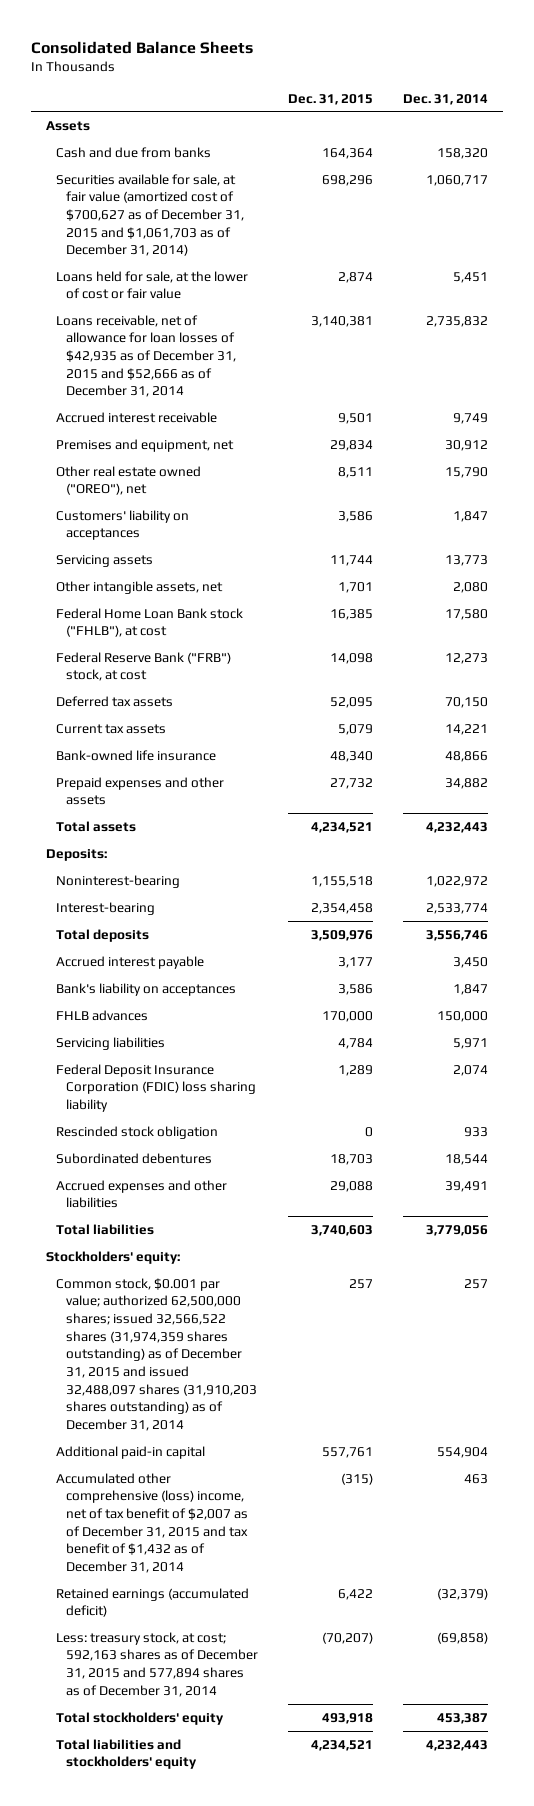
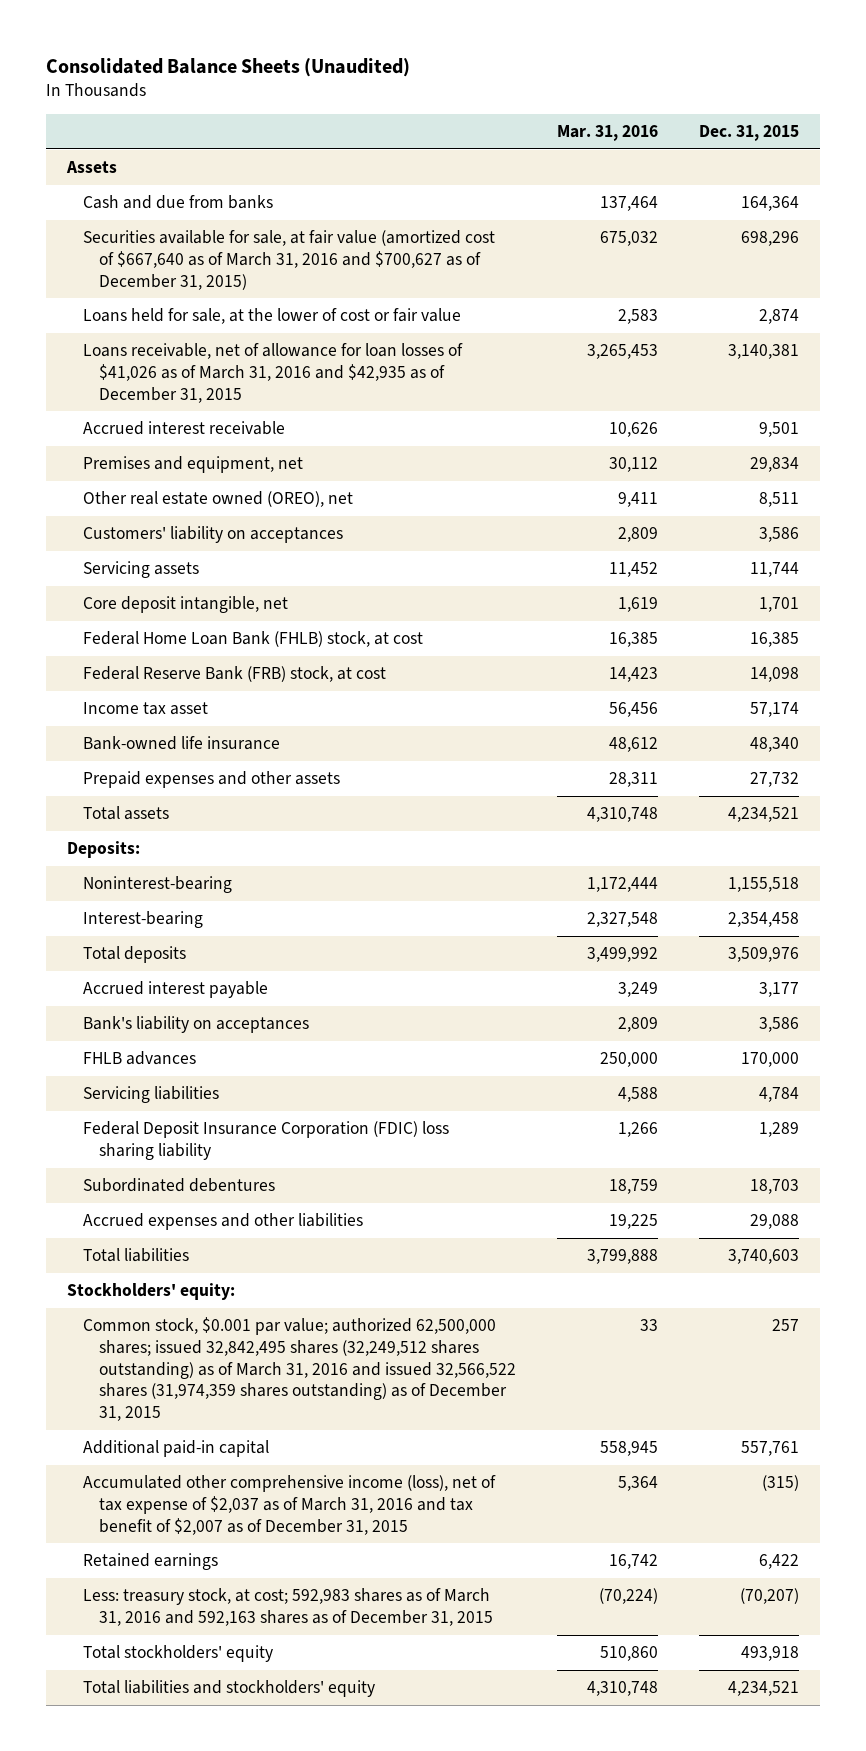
- Consolidated Balance Sheets
+ Consolidated Balance Sheets (Unaudited)
- | Dec. 31, 2015 | Dec. 31, 2014
+ | Mar. 31, 2016 | Dec. 31, 2015
- Securities available for sale, at fair value (amortized cost of $700,627 as of December 31, 2015 and $1,061,703 as of December 31, 2014) | 698,296 | 1,060,717
+ Securities available for sale, at fair value (amortized cost of $667,640 as of March 31, 2016 and $700,627 as of December 31, 2015) | 675,032 | 698,296
- Loans receivable, net of allowance for loan losses of $42,935 as of December 31, 2015 and $52,666 as of December 31, 2014 | 3,140,381 | 2,735,832
+ Loans receivable, net of allowance for loan losses of $41,026 as of March 31, 2016 and $42,935 as of December 31, 2015 | 3,265,453 | 3,140,381
- Other real estate owned ("OREO"), net | 8,511 | 15,790
+ Other real estate owned (OREO), net | 9,411 | 8,511
- Other intangible assets, net | 1,701 | 2,080
- Federal Home Loan Bank stock ("FHLB"), at cost | 16,385 | 17,580
- Federal Reserve Bank ("FRB") stock, at cost | 14,098 | 12,273
- Deferred tax assets | 52,095 | 70,150
- Current tax assets | 5,079 | 14,221
+ Core deposit intangible, net | 1,619 | 1,701
+ Federal Home Loan Bank (FHLB) stock, at cost | 16,385 | 16,385
+ Federal Reserve Bank (FRB) stock, at cost | 14,423 | 14,098
+ Income tax asset | 56,456 | 57,174
- Rescinded stock obligation | 0 | 933
- Common stock, $0.001 par value; authorized 62,500,000 shares; issued 32,566,522 shares (31,974,359 shares outstanding) as of December 31, 2015 and issued 32,488,097 shares (31,910,203 shares outstanding) as of December 31, 2014 | 257 | 257
+ Common stock, $0.001 par value; authorized 62,500,000 shares; issued 32,842,495 shares (32,249,512 shares outstanding) as of March 31, 2016 and issued 32,566,522 shares (31,974,359 shares outstanding) as of December 31, 2015 | 33 | 257
- Accumulated other comprehensive (loss) income, net of tax benefit of $2,007 as of December 31, 2015 and tax benefit of $1,432 as of December 31, 2014 | (315) | 463
- Retained earnings (accumulated deficit) | 6,422 | (32,379)
- Less: treasury stock, at cost; 592,163 shares as of December 31, 2015 and 577,894 shares as of December 31, 2014 | (70,207) | (69,858)
+ Accumulated other comprehensive income (loss), net of tax expense of $2,037 as of March 31, 2016 and tax benefit of $2,007 as of December 31, 2015 | 5,364 | (315)
+ Retained earnings | 16,742 | 6,422
+ Less: treasury stock, at cost; 592,983 shares as of March 31, 2016 and 592,163 shares as of December 31, 2015 | (70,224) | (70,207)

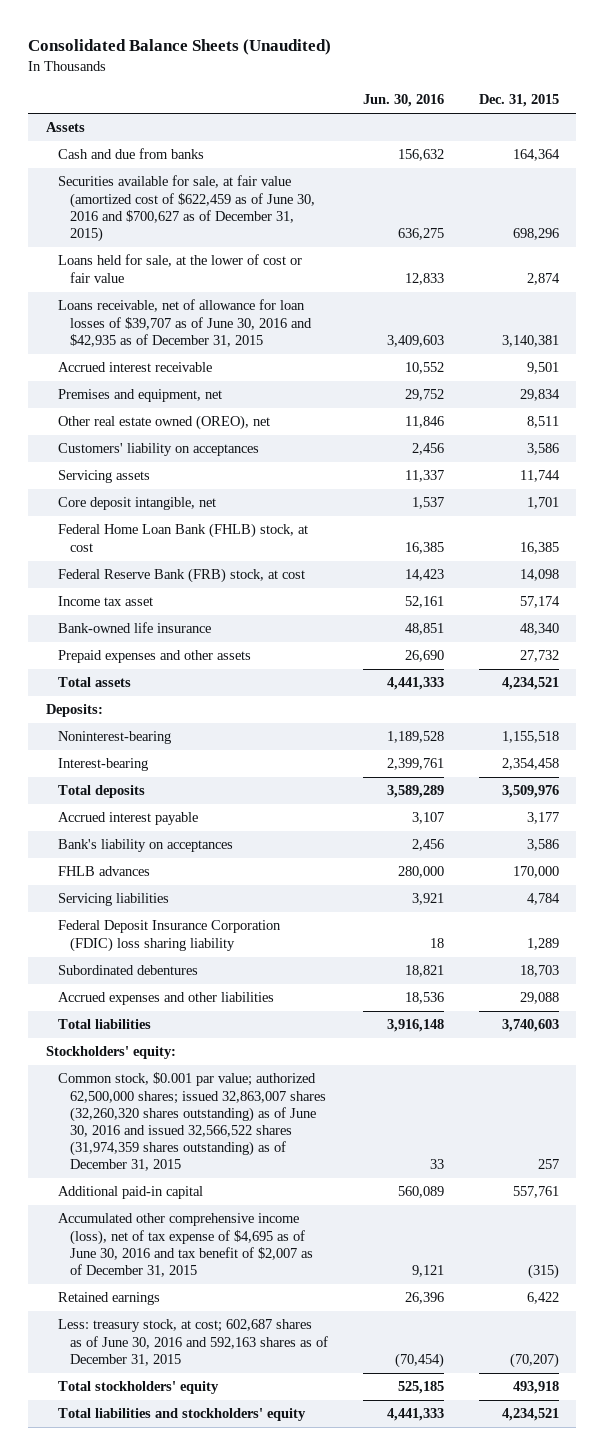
- | Mar. 31, 2016 | Dec. 31, 2015
+ | Jun. 30, 2016 | Dec. 31, 2015
- Securities available for sale, at fair value (amortized cost of $667,640 as of March 31, 2016 and $700,627 as of December 31, 2015) | 675,032 | 698,296
+ Securities available for sale, at fair value (amortized cost of $622,459 as of June 30, 2016 and $700,627 as of December 31, 2015) | 636,275 | 698,296
- Loans receivable, net of allowance for loan losses of $41,026 as of March 31, 2016 and $42,935 as of December 31, 2015 | 3,265,453 | 3,140,381
+ Loans receivable, net of allowance for loan losses of $39,707 as of June 30, 2016 and $42,935 as of December 31, 2015 | 3,409,603 | 3,140,381
- Common stock, $0.001 par value; authorized 62,500,000 shares; issued 32,842,495 shares (32,249,512 shares outstanding) as of March 31, 2016 and issued 32,566,522 shares (31,974,359 shares outstanding) as of December 31, 2015 | 33 | 257
+ Common stock, $0.001 par value; authorized 62,500,000 shares; issued 32,863,007 shares (32,260,320 shares outstanding) as of June 30, 2016 and issued 32,566,522 shares (31,974,359 shares outstanding) as of December 31, 2015 | 33 | 257
- Accumulated other comprehensive income (loss), net of tax expense of $2,037 as of March 31, 2016 and tax benefit of $2,007 as of December 31, 2015 | 5,364 | (315)
+ Accumulated other comprehensive income (loss), net of tax expense of $4,695 as of June 30, 2016 and tax benefit of $2,007 as of December 31, 2015 | 9,121 | (315)
- Less: treasury stock, at cost; 592,983 shares as of March 31, 2016 and 592,163 shares as of December 31, 2015 | (70,224) | (70,207)
+ Less: treasury stock, at cost; 602,687 shares as of June 30, 2016 and 592,163 shares as of December 31, 2015 | (70,454) | (70,207)

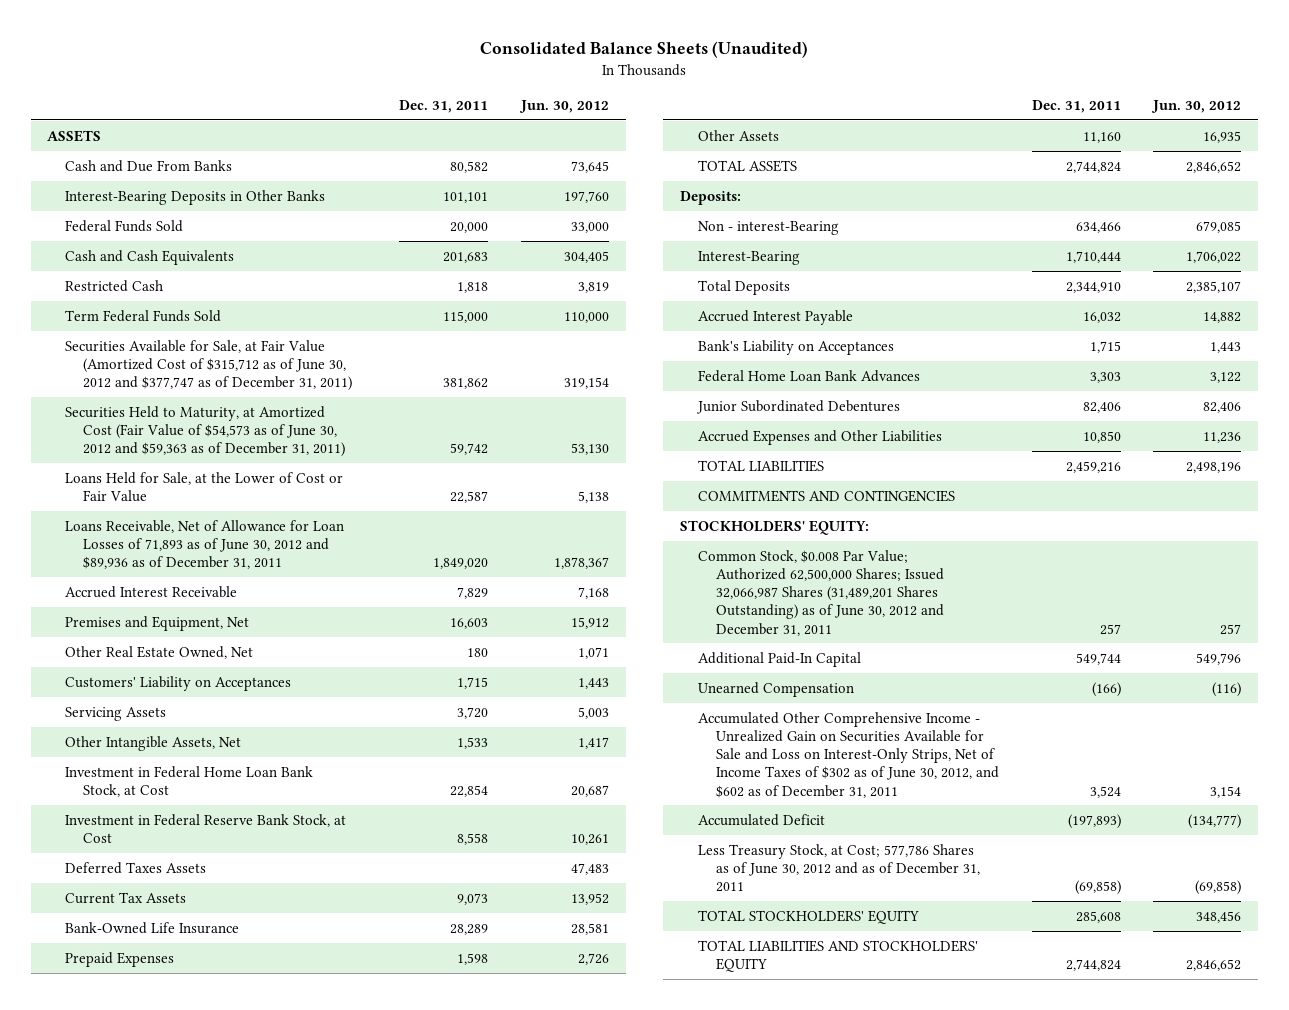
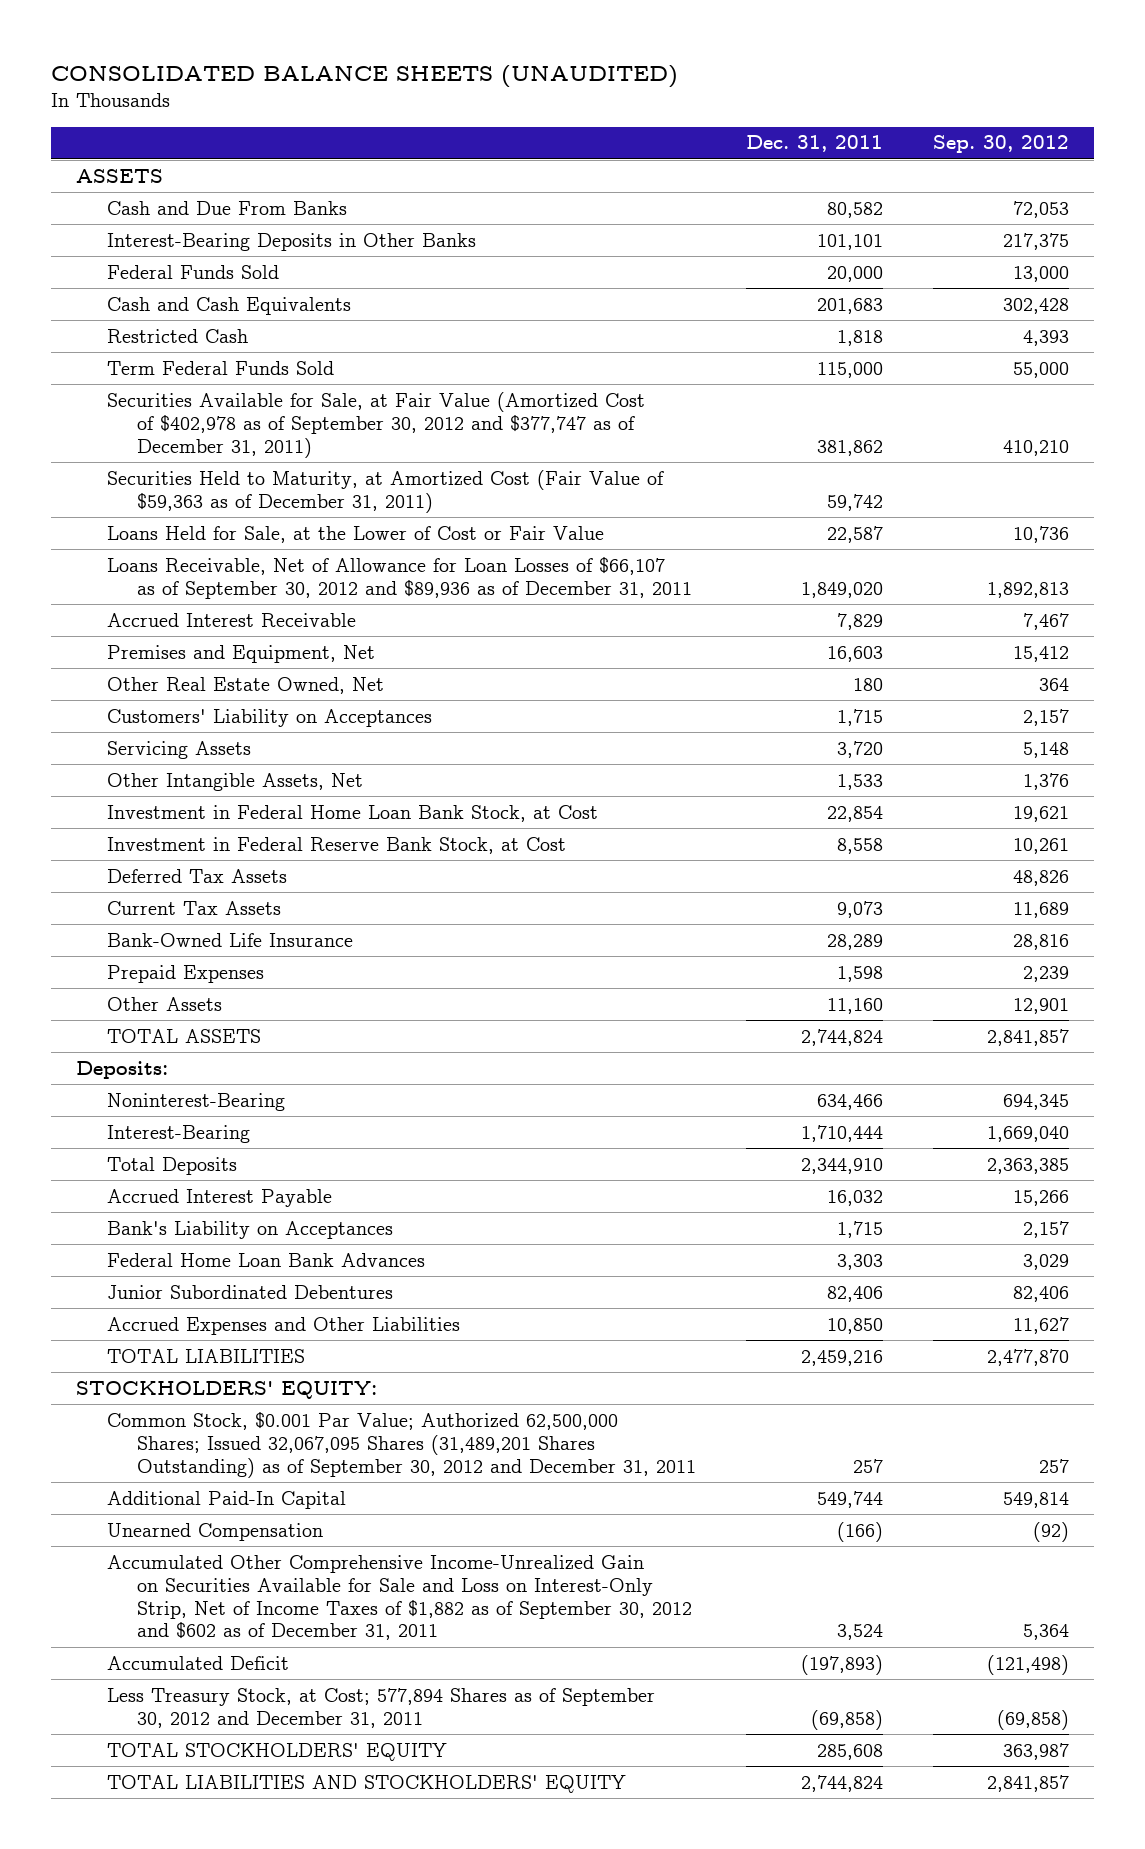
- Consolidated Balance Sheets (Unaudited)
+ CONSOLIDATED BALANCE SHEETS (UNAUDITED)
- | Dec. 31, 2011 | Jun. 30, 2012
+ | Dec. 31, 2011 | Sep. 30, 2012
- Securities Available for Sale, at Fair Value (Amortized Cost of $315,712 as of June 30, 2012 and $377,747 as of December 31, 2011) | 381,862 | 319,154
- Securities Held to Maturity, at Amortized Cost (Fair Value of $54,573 as of June 30, 2012 and $59,363 as of December 31, 2011) | 59,742 | 53,130
+ Securities Available for Sale, at Fair Value (Amortized Cost of $402,978 as of September 30, 2012 and $377,747 as of December 31, 2011) | 381,862 | 410,210
+ Securities Held to Maturity, at Amortized Cost (Fair Value of $59,363 as of December 31, 2011) | 59,742 |
- Loans Receivable, Net of Allowance for Loan Losses of 71,893 as of June 30, 2012 and $89,936 as of December 31, 2011 | 1,849,020 | 1,878,367
+ Loans Receivable, Net of Allowance for Loan Losses of $66,107 as of September 30, 2012 and $89,936 as of December 31, 2011 | 1,849,020 | 1,892,813
- Deferred Taxes Assets | | 47,483
+ Deferred Tax Assets | | 48,826
- Non - interest-Bearing | 634,466 | 679,085
+ Noninterest-Bearing | 634,466 | 694,345
- COMMITMENTS AND CONTINGENCIES
- Common Stock, $0.008 Par Value; Authorized 62,500,000 Shares; Issued 32,066,987 Shares (31,489,201 Shares Outstanding) as of June 30, 2012 and December 31, 2011 | 257 | 257
+ Common Stock, $0.001 Par Value; Authorized 62,500,000 Shares; Issued 32,067,095 Shares (31,489,201 Shares Outstanding) as of September 30, 2012 and December 31, 2011 | 257 | 257
- Accumulated Other Comprehensive Income - Unrealized Gain on Securities Available for Sale and Loss on Interest-Only Strips, Net of Income Taxes of $302 as of June 30, 2012, and $602 as of December 31, 2011 | 3,524 | 3,154
+ Accumulated Other Comprehensive Income-Unrealized Gain on Securities Available for Sale and Loss on Interest-Only Strip, Net of Income Taxes of $1,882 as of September 30, 2012 and $602 as of December 31, 2011 | 3,524 | 5,364
- Less Treasury Stock, at Cost; 577,786 Shares as of June 30, 2012 and as of December 31, 2011 | (69,858) | (69,858)
+ Less Treasury Stock, at Cost; 577,894 Shares as of September 30, 2012 and December 31, 2011 | (69,858) | (69,858)

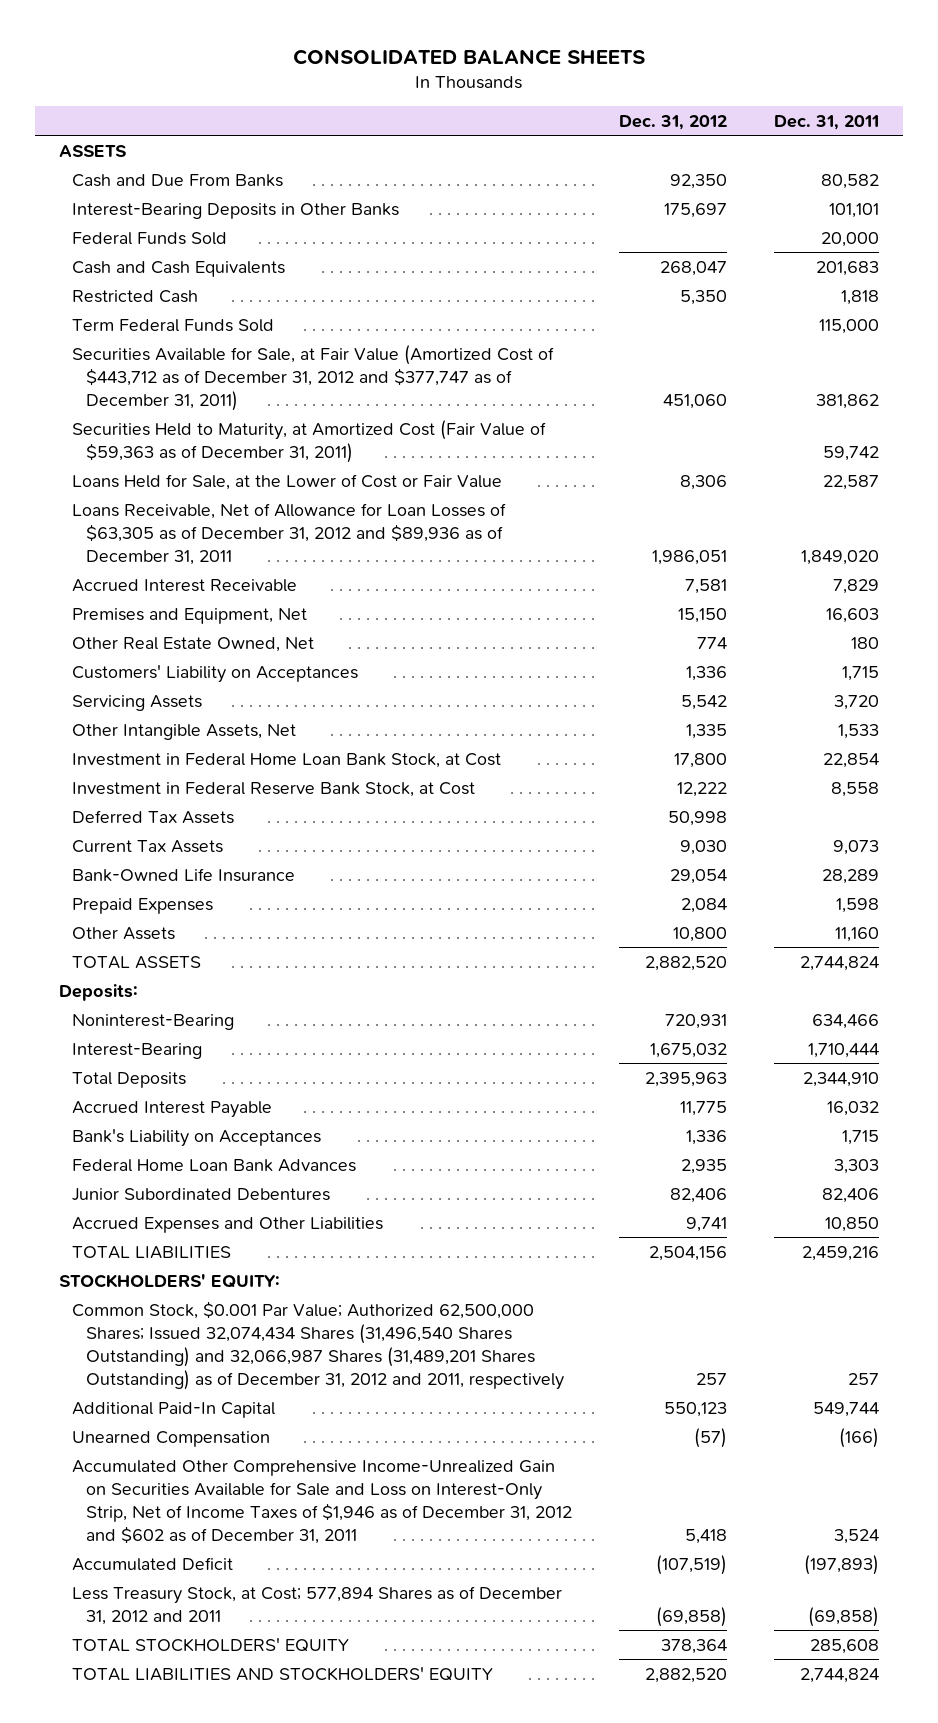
- CONSOLIDATED BALANCE SHEETS (UNAUDITED)
+ CONSOLIDATED BALANCE SHEETS
- | Dec. 31, 2011 | Sep. 30, 2012
+ | Dec. 31, 2012 | Dec. 31, 2011
- Securities Available for Sale, at Fair Value (Amortized Cost of $402,978 as of September 30, 2012 and $377,747 as of December 31, 2011) | 381,862 | 410,210
+ Securities Available for Sale, at Fair Value (Amortized Cost of $443,712 as of December 31, 2012 and $377,747 as of December 31, 2011) | 451,060 | 381,862
- Loans Receivable, Net of Allowance for Loan Losses of $66,107 as of September 30, 2012 and $89,936 as of December 31, 2011 | 1,849,020 | 1,892,813
+ Loans Receivable, Net of Allowance for Loan Losses of $63,305 as of December 31, 2012 and $89,936 as of December 31, 2011 | 1,986,051 | 1,849,020
- Common Stock, $0.001 Par Value; Authorized 62,500,000 Shares; Issued 32,067,095 Shares (31,489,201 Shares Outstanding) as of September 30, 2012 and December 31, 2011 | 257 | 257
+ Common Stock, $0.001 Par Value; Authorized 62,500,000 Shares; Issued 32,074,434 Shares (31,496,540 Shares Outstanding) and 32,066,987 Shares (31,489,201 Shares Outstanding) as of December 31, 2012 and 2011, respectively | 257 | 257
- Accumulated Other Comprehensive Income-Unrealized Gain on Securities Available for Sale and Loss on Interest-Only Strip, Net of Income Taxes of $1,882 as of September 30, 2012 and $602 as of December 31, 2011 | 3,524 | 5,364
+ Accumulated Other Comprehensive Income-Unrealized Gain on Securities Available for Sale and Loss on Interest-Only Strip, Net of Income Taxes of $1,946 as of December 31, 2012 and $602 as of December 31, 2011 | 5,418 | 3,524
- Less Treasury Stock, at Cost; 577,894 Shares as of September 30, 2012 and December 31, 2011 | (69,858) | (69,858)
+ Less Treasury Stock, at Cost; 577,894 Shares as of December 31, 2012 and 2011 | (69,858) | (69,858)

